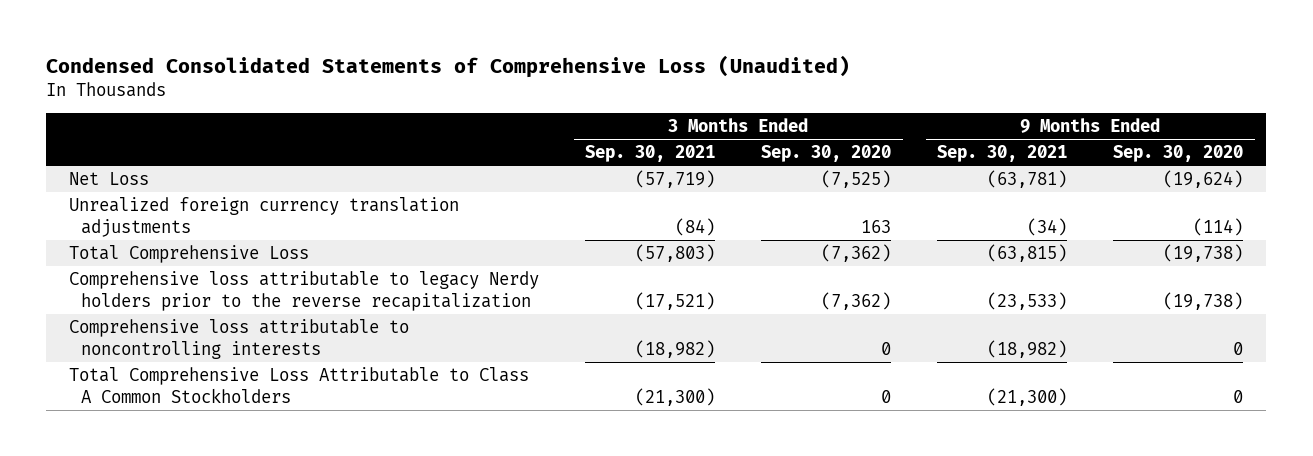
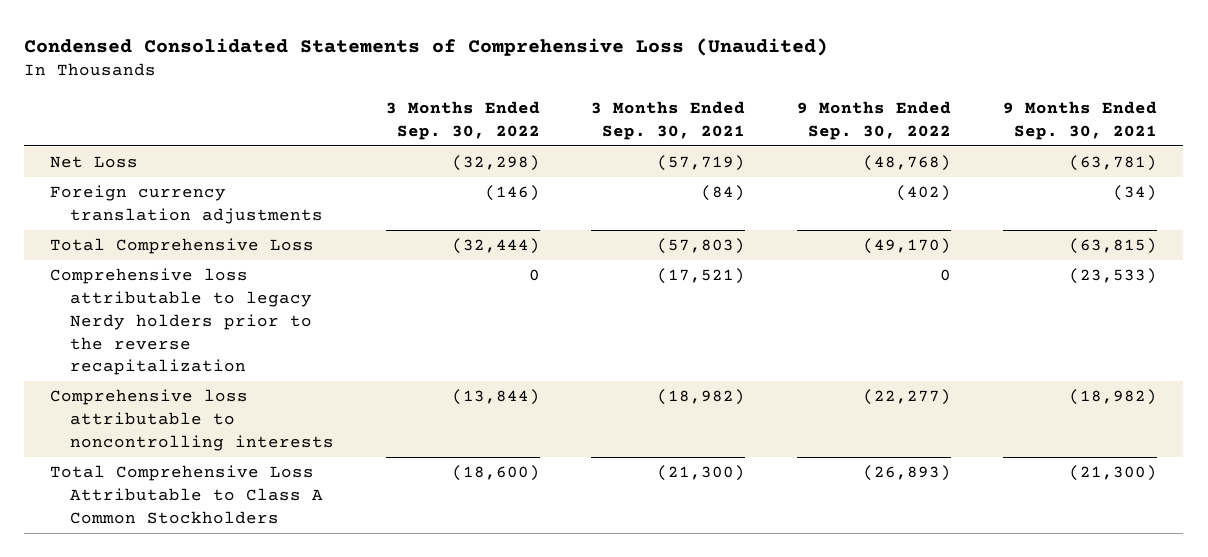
- | 3 Months Ended Sep. 30, 2021 | 3 Months Ended Sep. 30, 2020 | 9 Months Ended Sep. 30, 2021 | 9 Months Ended Sep. 30, 2020
+ | 3 Months Ended Sep. 30, 2022 | 3 Months Ended Sep. 30, 2021 | 9 Months Ended Sep. 30, 2022 | 9 Months Ended Sep. 30, 2021
- Unrealized foreign currency translation adjustments | (84) | 163 | (34) | (114)
+ Foreign currency translation adjustments | (146) | (84) | (402) | (34)

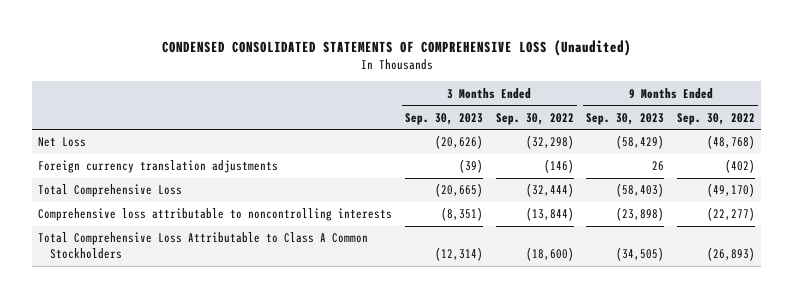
- Condensed Consolidated Statements of Comprehensive Loss (Unaudited)
+ CONDENSED CONSOLIDATED STATEMENTS OF COMPREHENSIVE LOSS (Unaudited)
- | 3 Months Ended Sep. 30, 2022 | 3 Months Ended Sep. 30, 2021 | 9 Months Ended Sep. 30, 2022 | 9 Months Ended Sep. 30, 2021
+ | 3 Months Ended Sep. 30, 2023 | 3 Months Ended Sep. 30, 2022 | 9 Months Ended Sep. 30, 2023 | 9 Months Ended Sep. 30, 2022
- Comprehensive loss attributable to legacy Nerdy holders prior to the reverse recapitalization | 0 | (17,521) | 0 | (23,533)

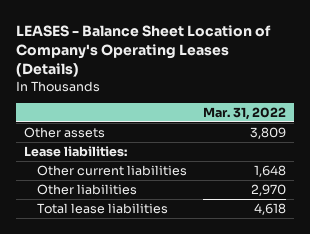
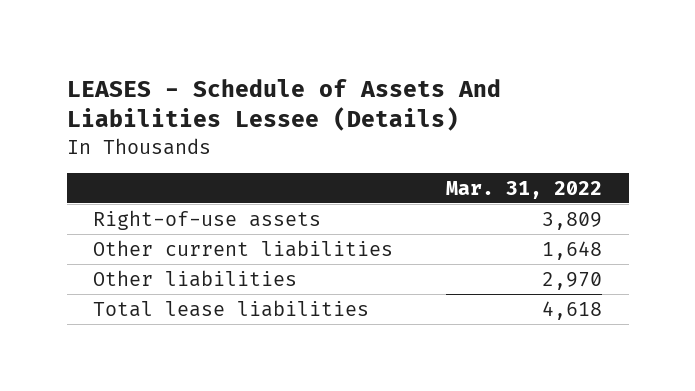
- LEASES - Balance Sheet Location of Company's Operating Leases (Details)
+ LEASES - Schedule of Assets And Liabilities Lessee (Details)
- Other assets | 3,809
- Lease liabilities:
+ Right-of-use assets | 3,809

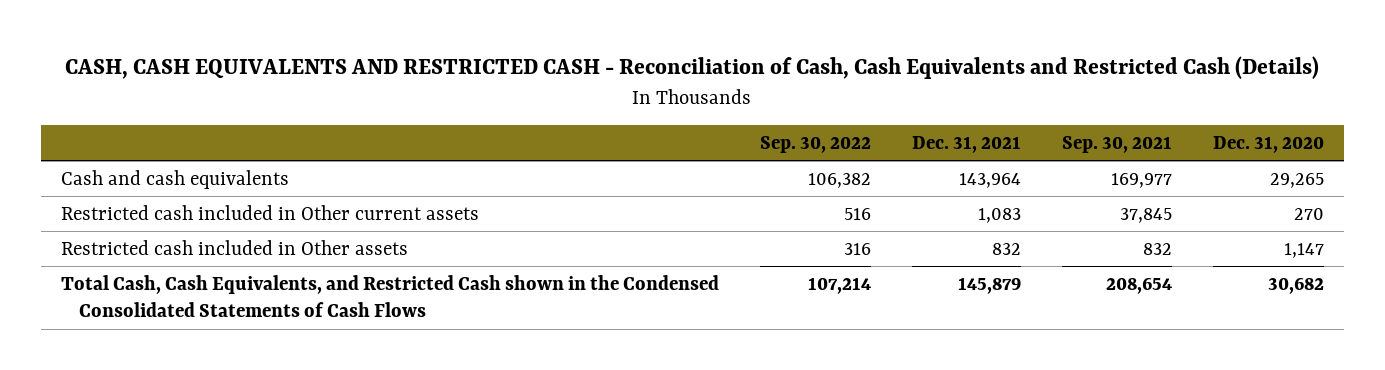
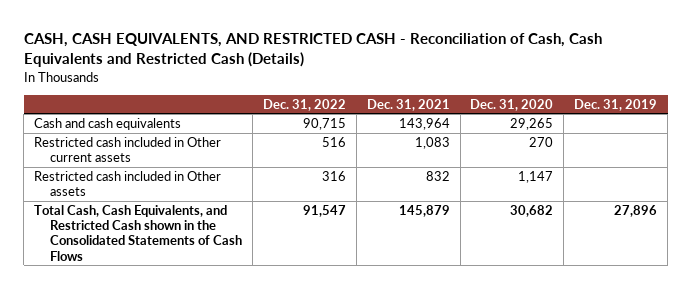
- CASH, CASH EQUIVALENTS AND RESTRICTED CASH - Reconciliation of Cash, Cash Equivalents and Restricted Cash (Details)
+ CASH, CASH EQUIVALENTS, AND RESTRICTED CASH - Reconciliation of Cash, Cash Equivalents and Restricted Cash (Details)
- | Sep. 30, 2022 | Dec. 31, 2021 | Sep. 30, 2021 | Dec. 31, 2020
+ | Dec. 31, 2022 | Dec. 31, 2021 | Dec. 31, 2020 | Dec. 31, 2019
- Total Cash, Cash Equivalents, and Restricted Cash shown in the Condensed Consolidated Statements of Cash Flows | 107,214 | 145,879 | 208,654 | 30,682
+ Total Cash, Cash Equivalents, and Restricted Cash shown in the Consolidated Statements of Cash Flows | 91,547 | 145,879 | 30,682 | 27,896

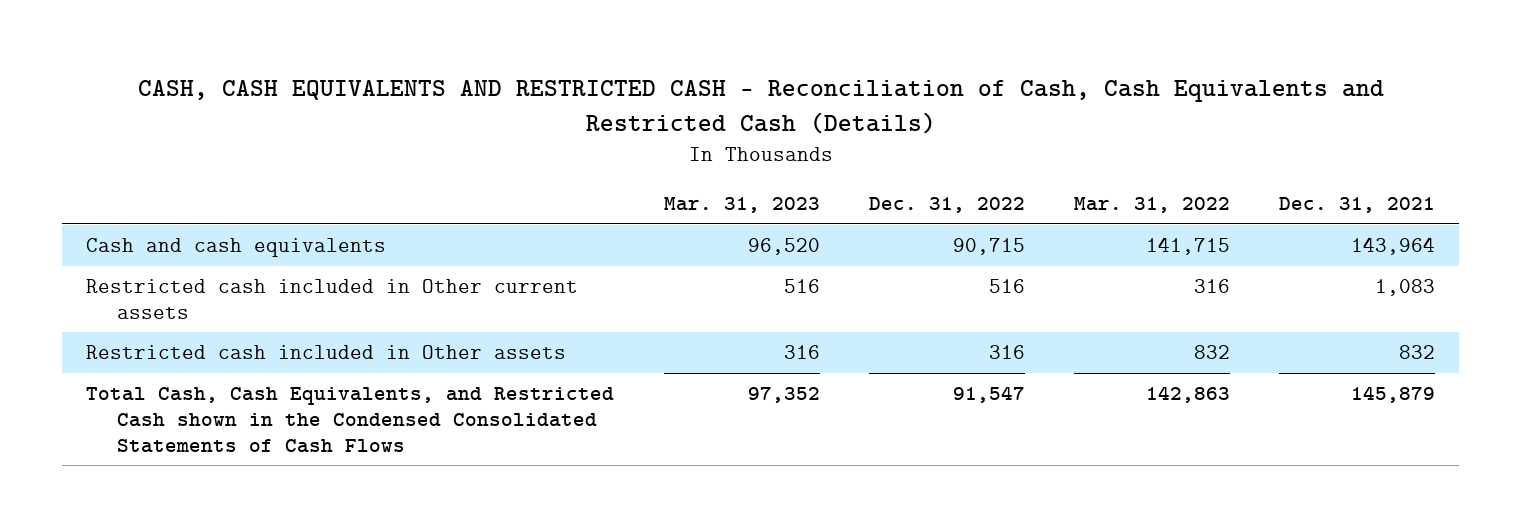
- CASH, CASH EQUIVALENTS, AND RESTRICTED CASH - Reconciliation of Cash, Cash Equivalents and Restricted Cash (Details)
+ CASH, CASH EQUIVALENTS AND RESTRICTED CASH - Reconciliation of Cash, Cash Equivalents and Restricted Cash (Details)
- | Dec. 31, 2022 | Dec. 31, 2021 | Dec. 31, 2020 | Dec. 31, 2019
+ | Mar. 31, 2023 | Dec. 31, 2022 | Mar. 31, 2022 | Dec. 31, 2021
- Total Cash, Cash Equivalents, and Restricted Cash shown in the Consolidated Statements of Cash Flows | 91,547 | 145,879 | 30,682 | 27,896
+ Total Cash, Cash Equivalents, and Restricted Cash shown in the Condensed Consolidated Statements of Cash Flows | 97,352 | 91,547 | 142,863 | 145,879

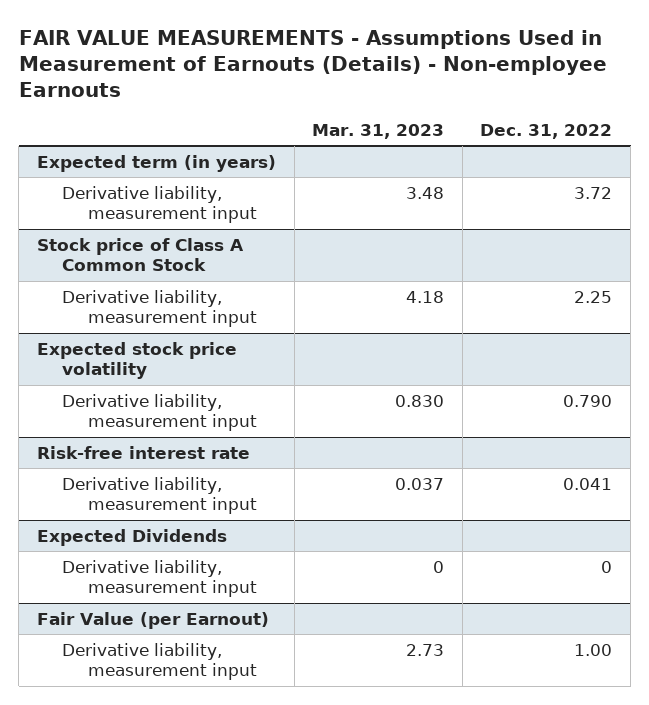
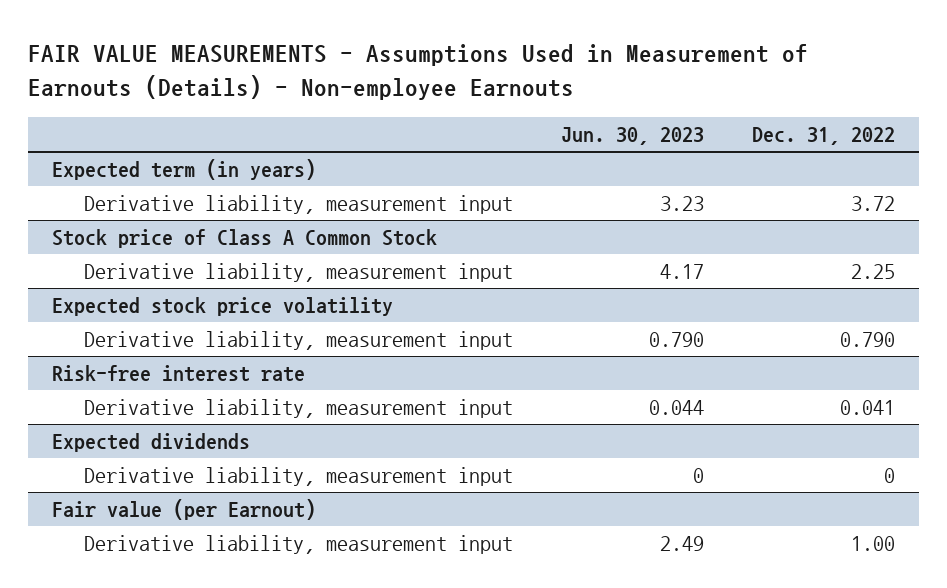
- | Mar. 31, 2023 | Dec. 31, 2022
+ | Jun. 30, 2023 | Dec. 31, 2022
- Expected Dividends
+ Expected dividends
- Fair Value (per Earnout)
+ Fair value (per Earnout)

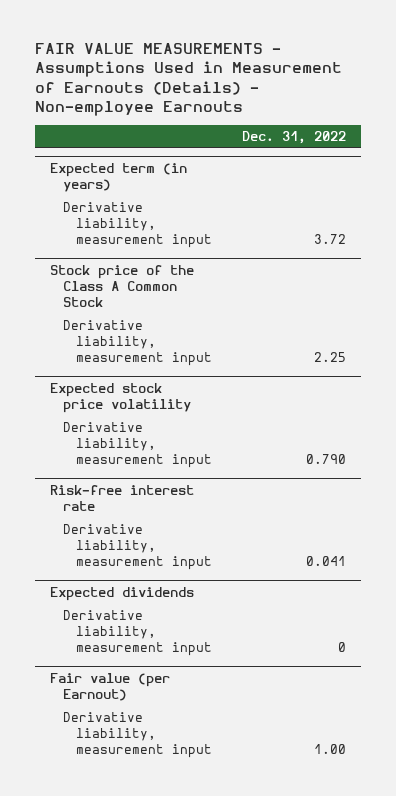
- | Jun. 30, 2023 | Dec. 31, 2022
+ | Dec. 31, 2022
- Stock price of Class A Common Stock
+ Stock price of the Class A Common Stock

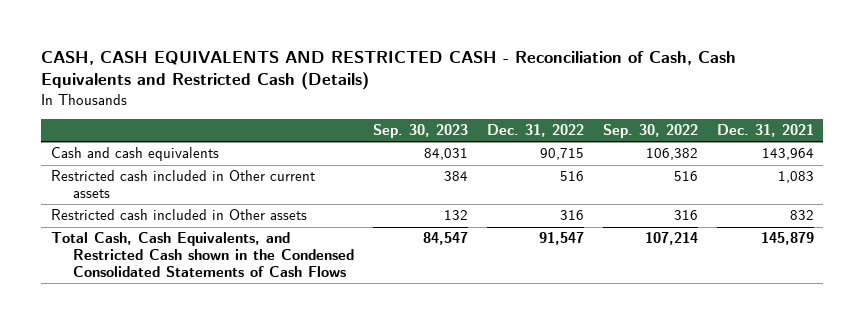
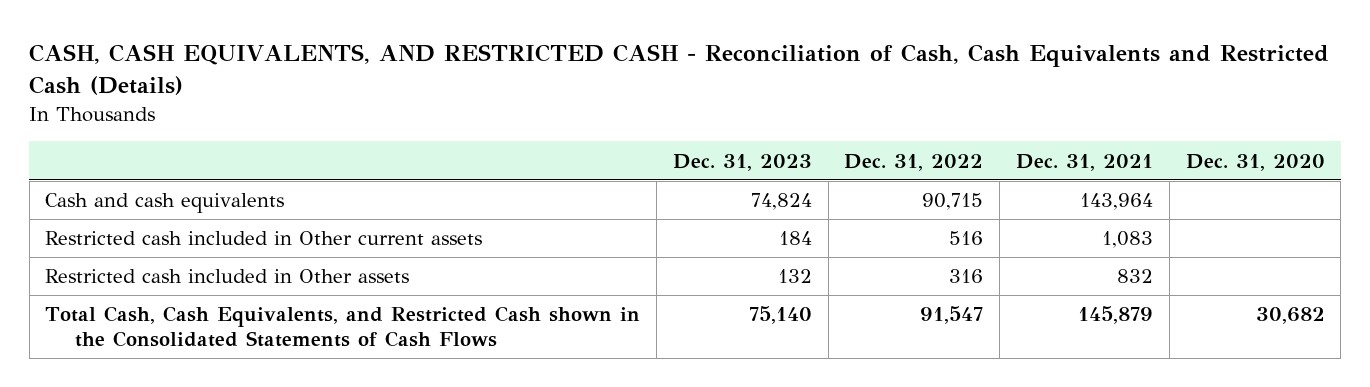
- CASH, CASH EQUIVALENTS AND RESTRICTED CASH - Reconciliation of Cash, Cash Equivalents and Restricted Cash (Details)
+ CASH, CASH EQUIVALENTS, AND RESTRICTED CASH - Reconciliation of Cash, Cash Equivalents and Restricted Cash (Details)
- | Sep. 30, 2023 | Dec. 31, 2022 | Sep. 30, 2022 | Dec. 31, 2021
+ | Dec. 31, 2023 | Dec. 31, 2022 | Dec. 31, 2021 | Dec. 31, 2020
- Total Cash, Cash Equivalents, and Restricted Cash shown in the Condensed Consolidated Statements of Cash Flows | 84,547 | 91,547 | 107,214 | 145,879
+ Total Cash, Cash Equivalents, and Restricted Cash shown in the Consolidated Statements of Cash Flows | 75,140 | 91,547 | 145,879 | 30,682

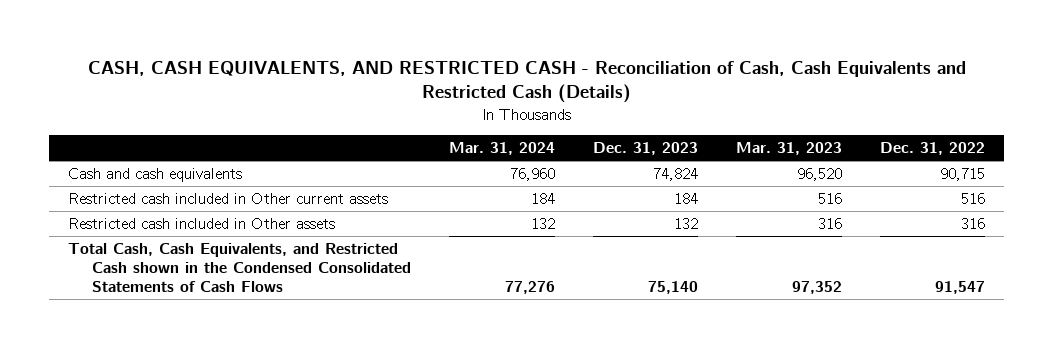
- | Dec. 31, 2023 | Dec. 31, 2022 | Dec. 31, 2021 | Dec. 31, 2020
+ | Mar. 31, 2024 | Dec. 31, 2023 | Mar. 31, 2023 | Dec. 31, 2022
- Total Cash, Cash Equivalents, and Restricted Cash shown in the Consolidated Statements of Cash Flows | 75,140 | 91,547 | 145,879 | 30,682
+ Total Cash, Cash Equivalents, and Restricted Cash shown in the Condensed Consolidated Statements of Cash Flows | 77,276 | 75,140 | 97,352 | 91,547

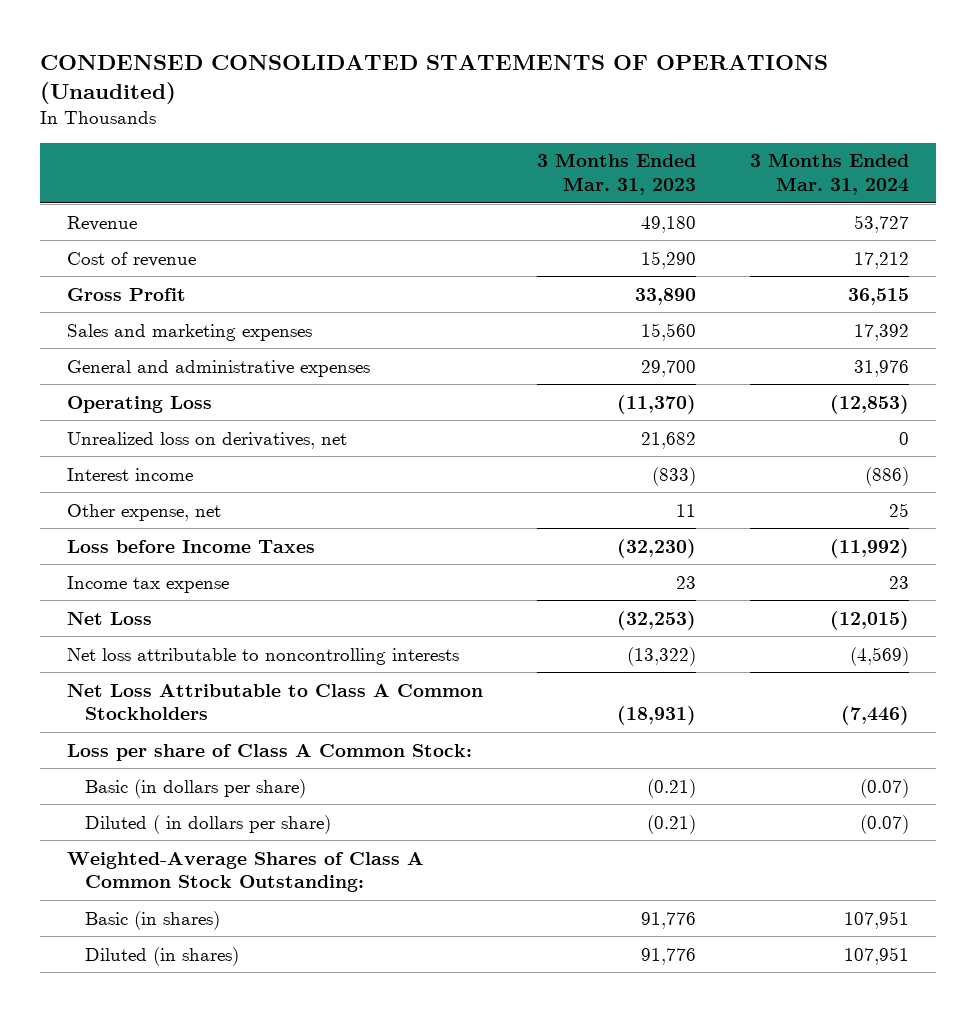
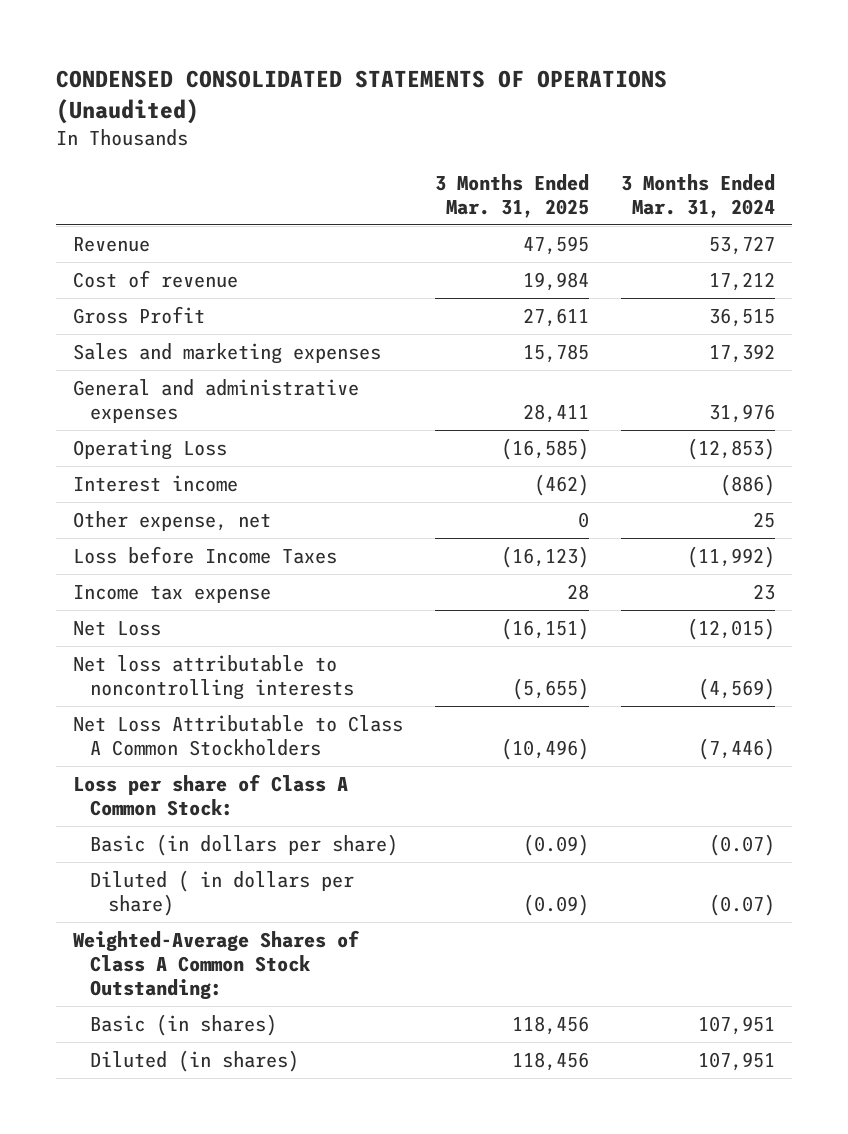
- | 3 Months Ended Mar. 31, 2023 | 3 Months Ended Mar. 31, 2024
+ | 3 Months Ended Mar. 31, 2025 | 3 Months Ended Mar. 31, 2024
- Unrealized loss on derivatives, net | 21,682 | 0

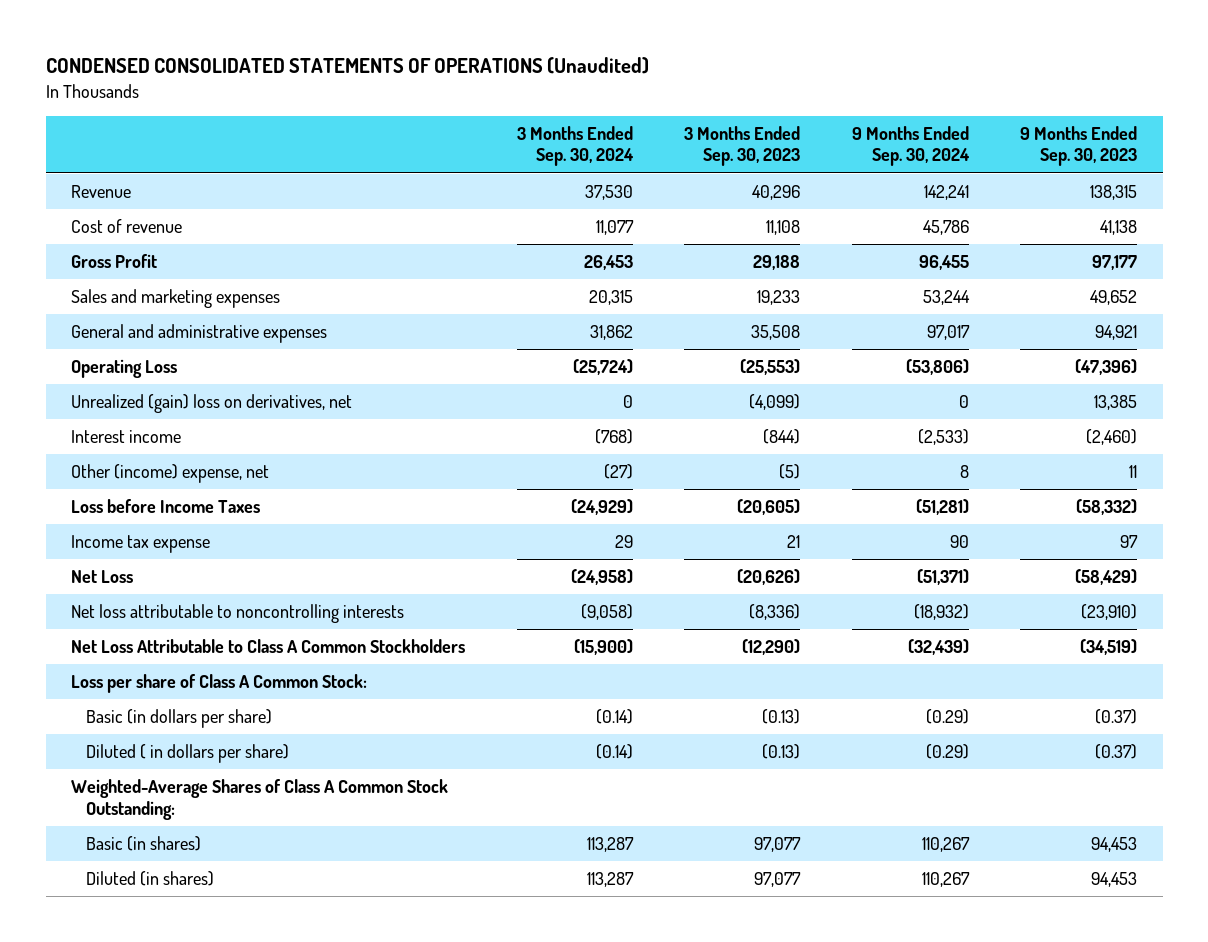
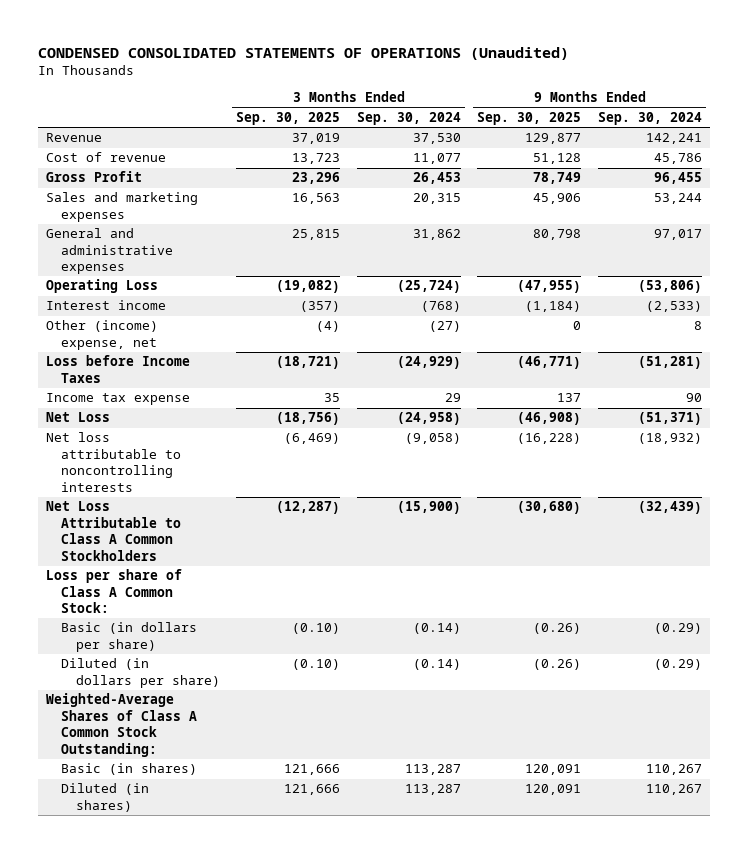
- | 3 Months Ended Sep. 30, 2024 | 3 Months Ended Sep. 30, 2023 | 9 Months Ended Sep. 30, 2024 | 9 Months Ended Sep. 30, 2023
+ | 3 Months Ended Sep. 30, 2025 | 3 Months Ended Sep. 30, 2024 | 9 Months Ended Sep. 30, 2025 | 9 Months Ended Sep. 30, 2024
- Unrealized (gain) loss on derivatives, net | 0 | (4,099) | 0 | 13,385
- Diluted ( in dollars per share) | (0.14) | (0.13) | (0.29) | (0.37)
+ Diluted (in dollars per share) | (0.10) | (0.14) | (0.26) | (0.29)

